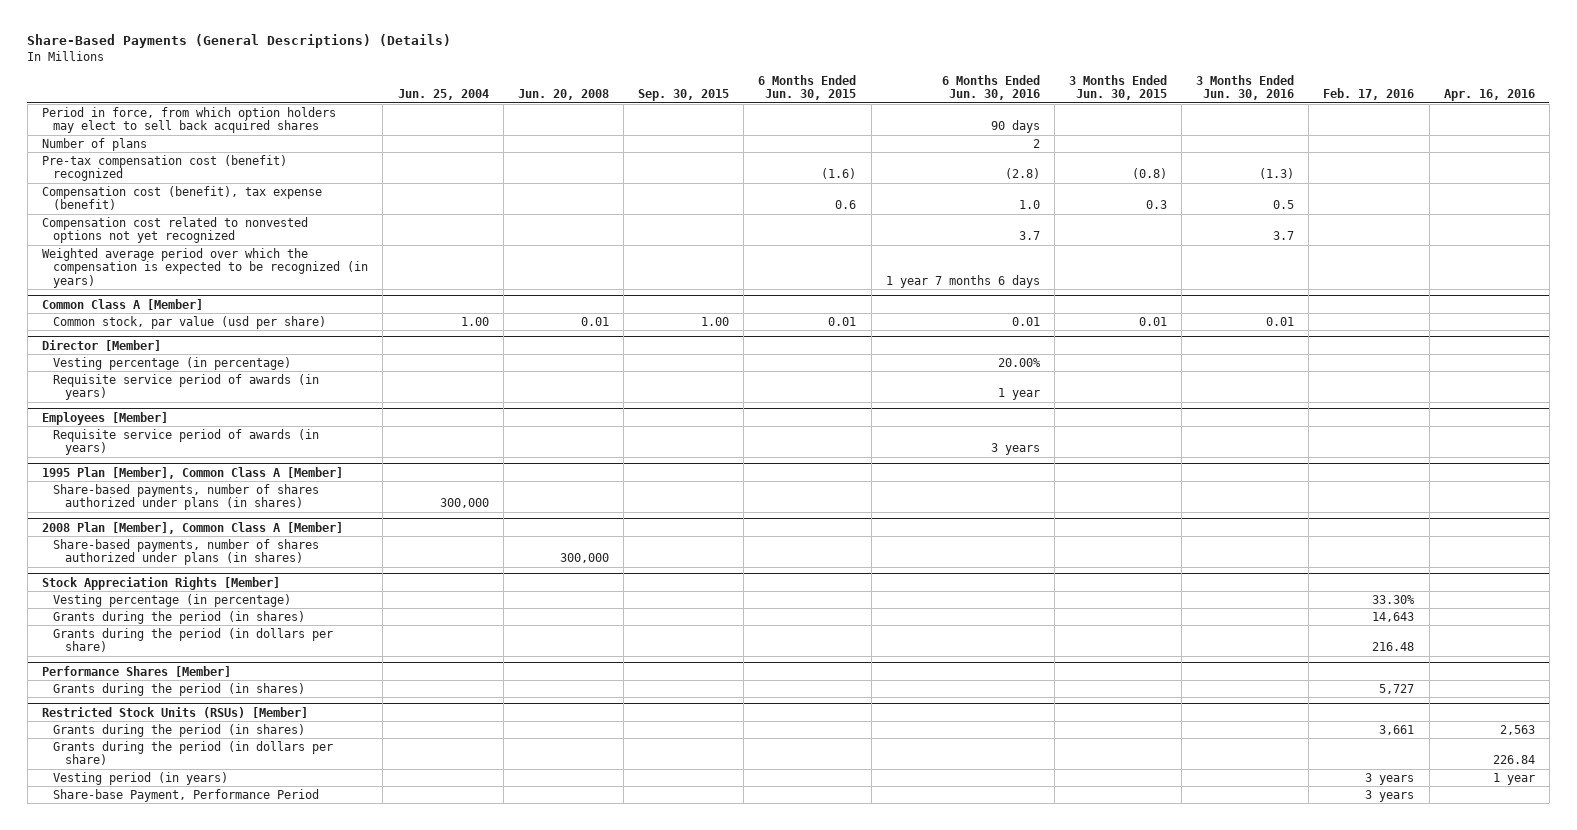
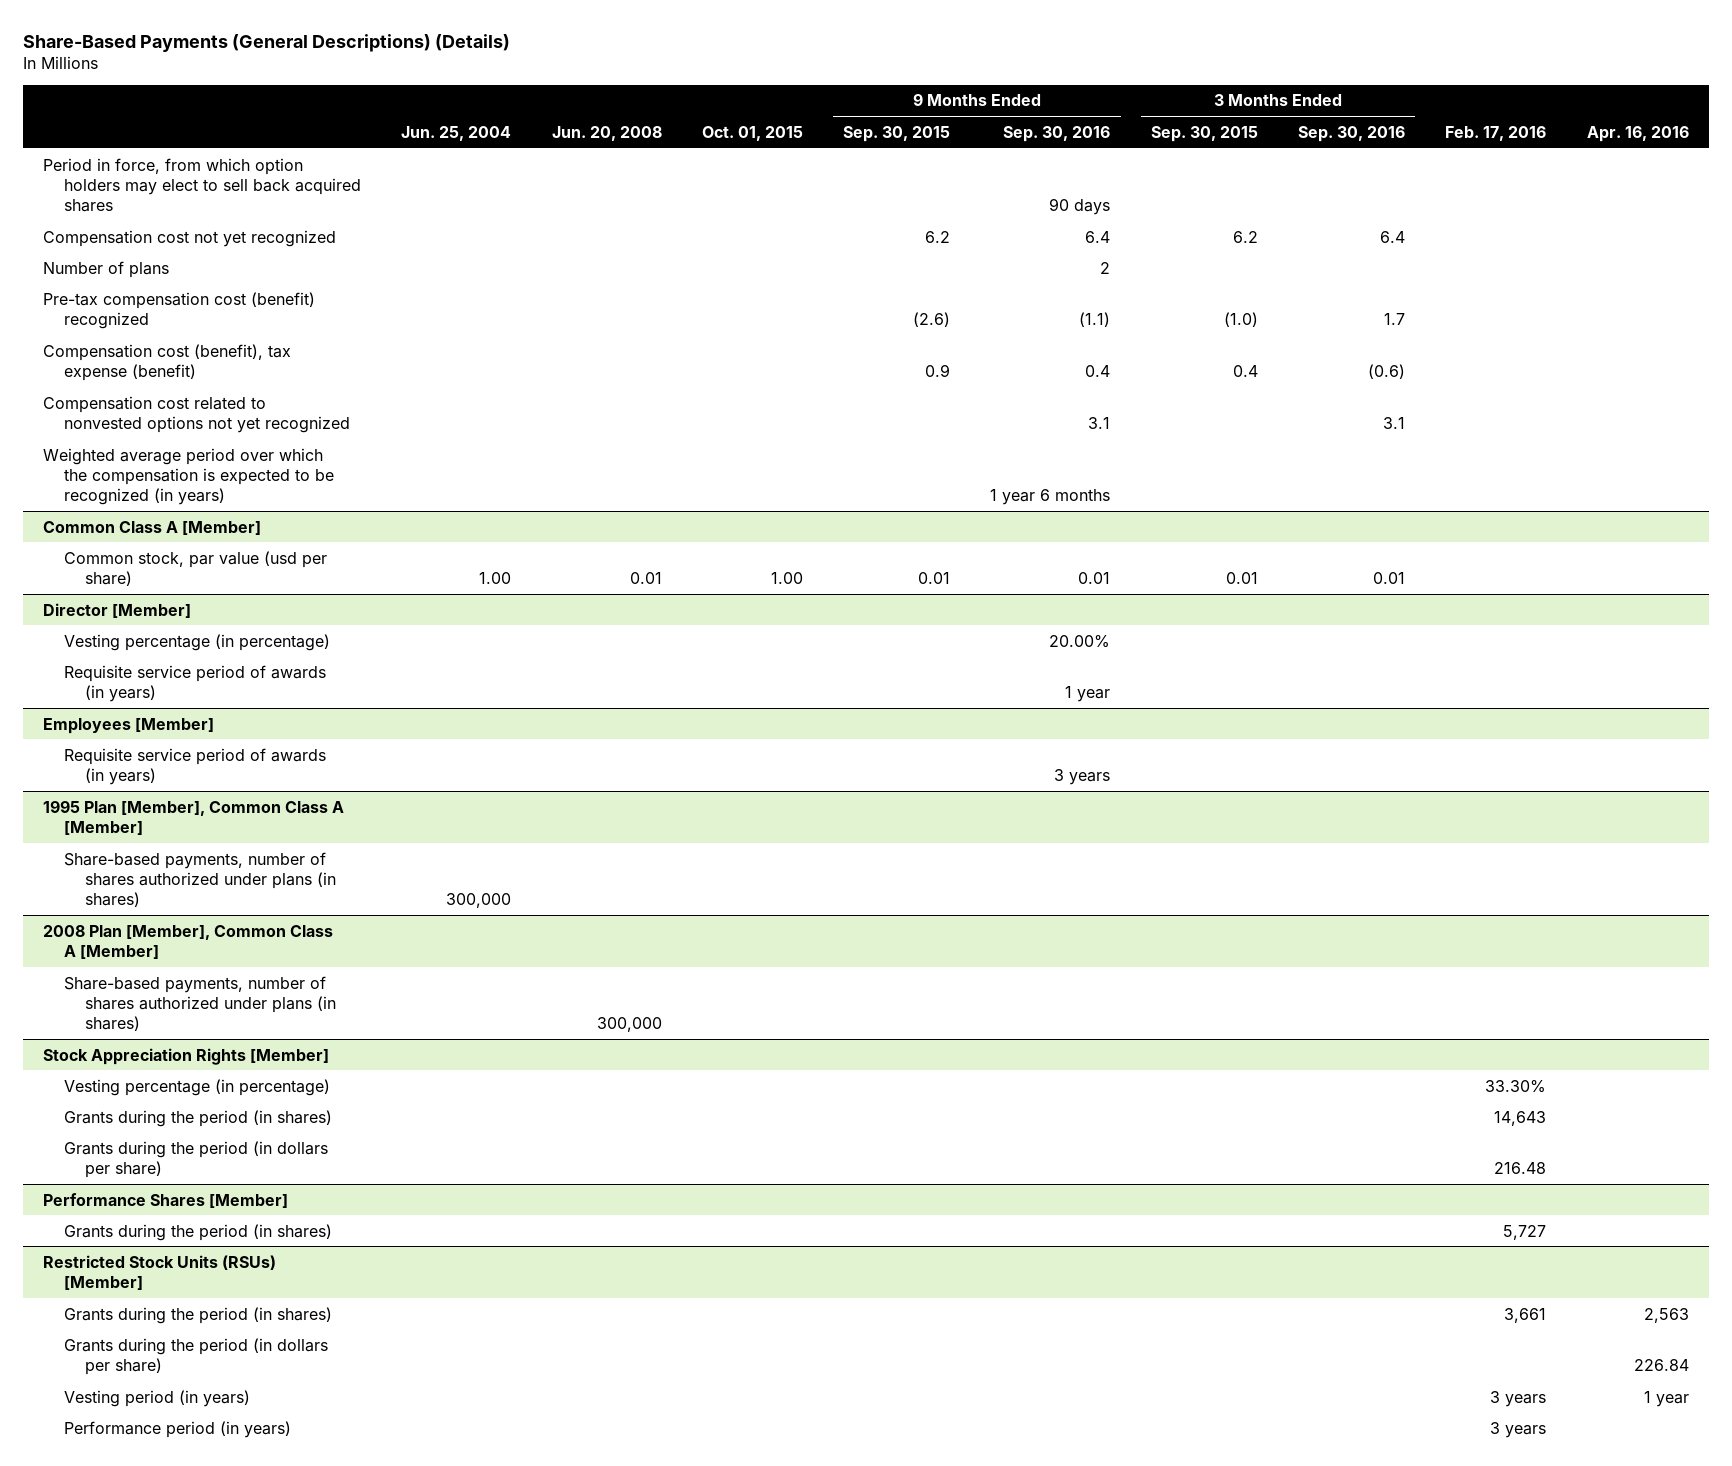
- | Jun. 25, 2004 | Jun. 20, 2008 | Sep. 30, 2015 | 6 Months Ended Jun. 30, 2015 | 6 Months Ended Jun. 30, 2016 | 3 Months Ended Jun. 30, 2015 | 3 Months Ended Jun. 30, 2016 | Feb. 17, 2016 | Apr. 16, 2016
+ | Jun. 25, 2004 | Jun. 20, 2008 | Oct. 01, 2015 | 9 Months Ended Sep. 30, 2015 | 9 Months Ended Sep. 30, 2016 | 3 Months Ended Sep. 30, 2015 | 3 Months Ended Sep. 30, 2016 | Feb. 17, 2016 | Apr. 16, 2016
+ Compensation cost not yet recognized | | | | 6.2 | 6.4 | 6.2 | 6.4 | |
@ Restricted Stock Units (RSUs) [Member]
- Share-base Payment, Performance Period | | | | | | | | 3 years |
+ Performance period (in years) | | | | | | | | 3 years |

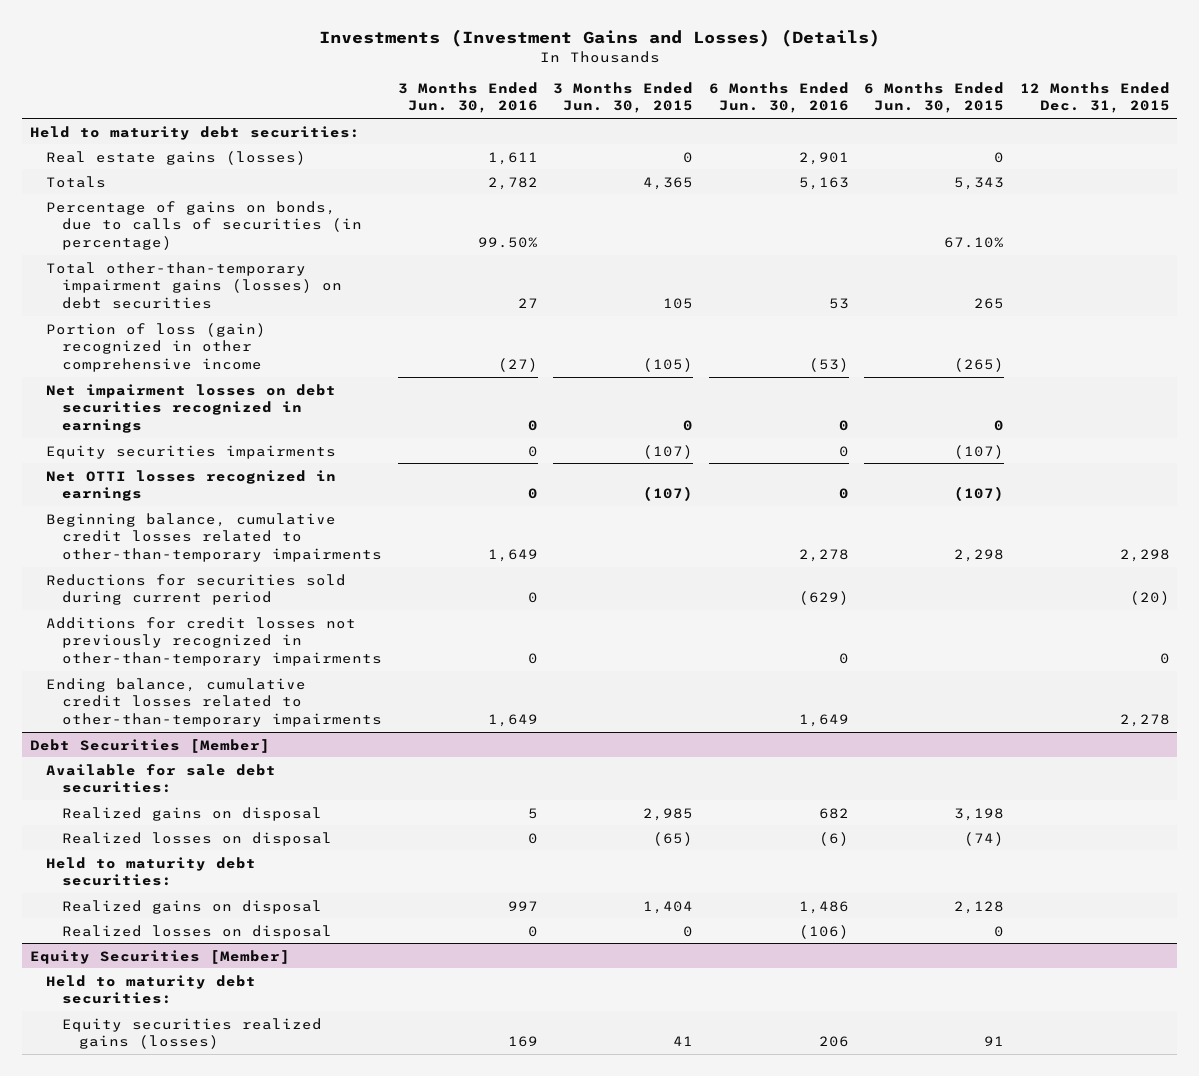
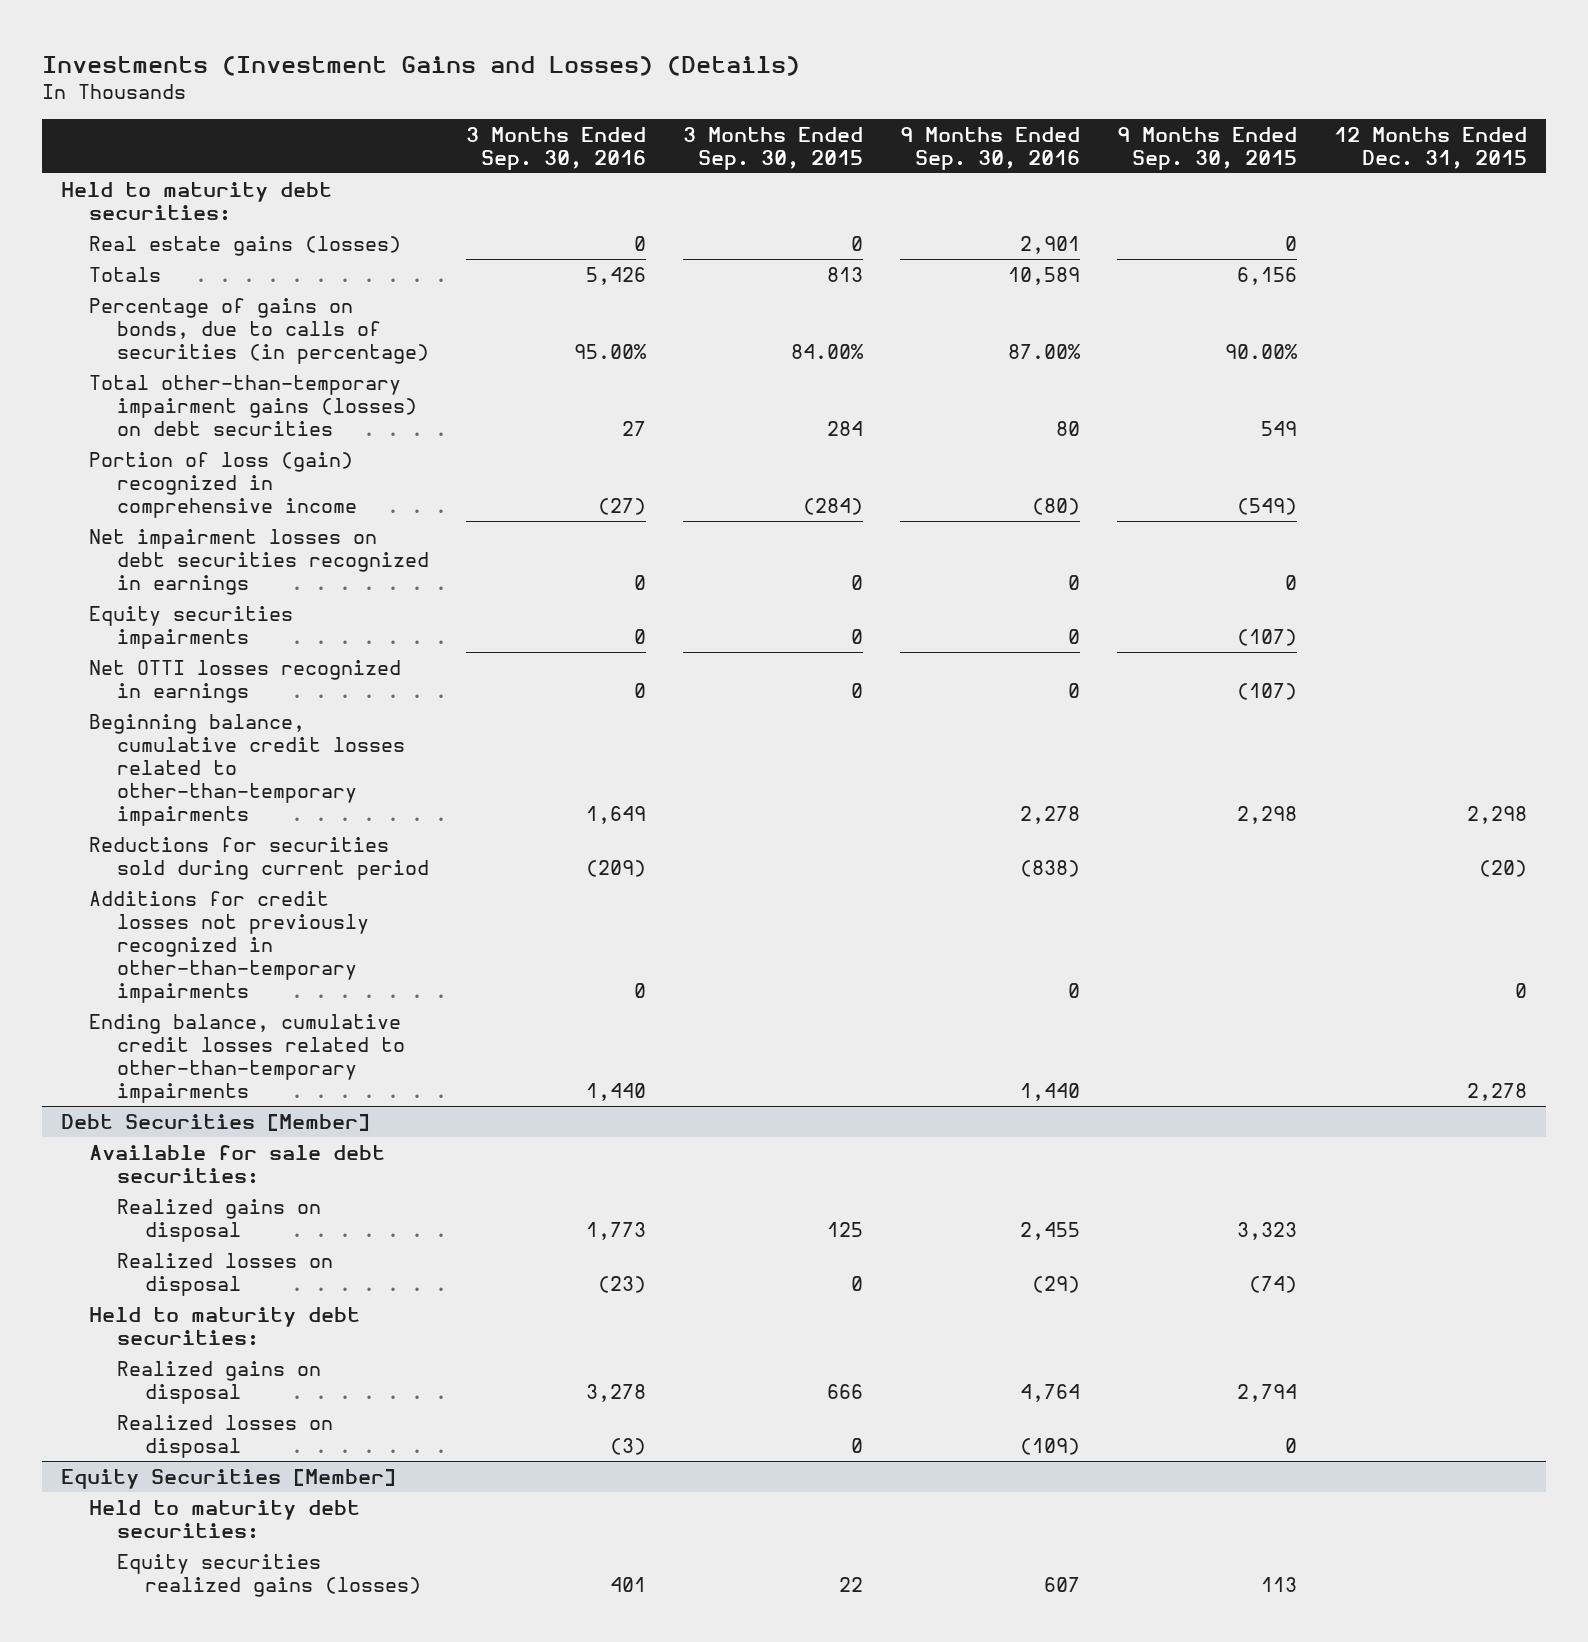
- | 3 Months Ended Jun. 30, 2016 | 3 Months Ended Jun. 30, 2015 | 6 Months Ended Jun. 30, 2016 | 6 Months Ended Jun. 30, 2015 | 12 Months Ended Dec. 31, 2015
+ | 3 Months Ended Sep. 30, 2016 | 3 Months Ended Sep. 30, 2015 | 9 Months Ended Sep. 30, 2016 | 9 Months Ended Sep. 30, 2015 | 12 Months Ended Dec. 31, 2015
- Portion of loss (gain) recognized in other comprehensive income | (27) | (105) | (53) | (265) |
+ Portion of loss (gain) recognized in comprehensive income | (27) | (284) | (80) | (549) |

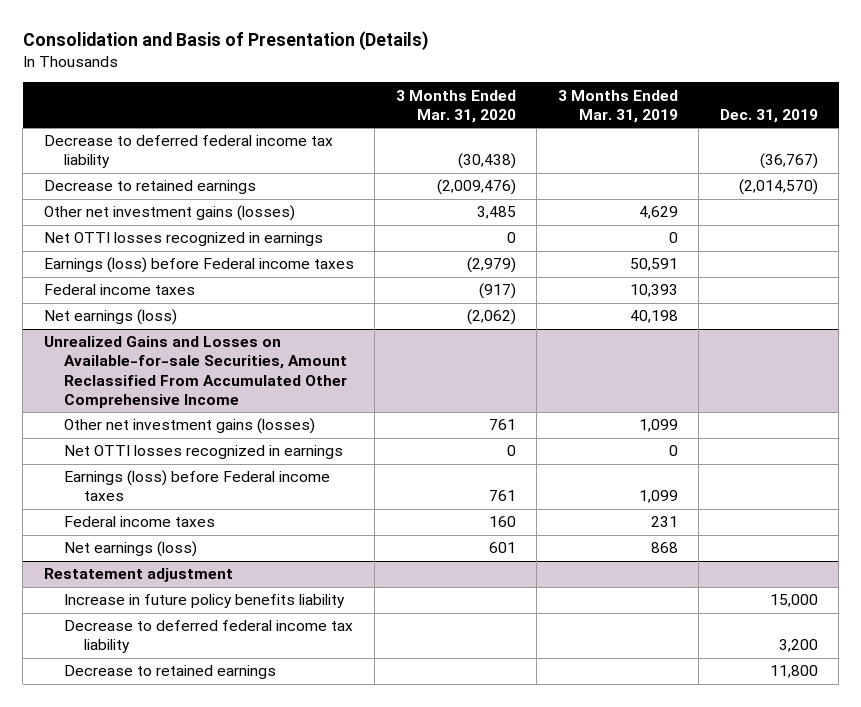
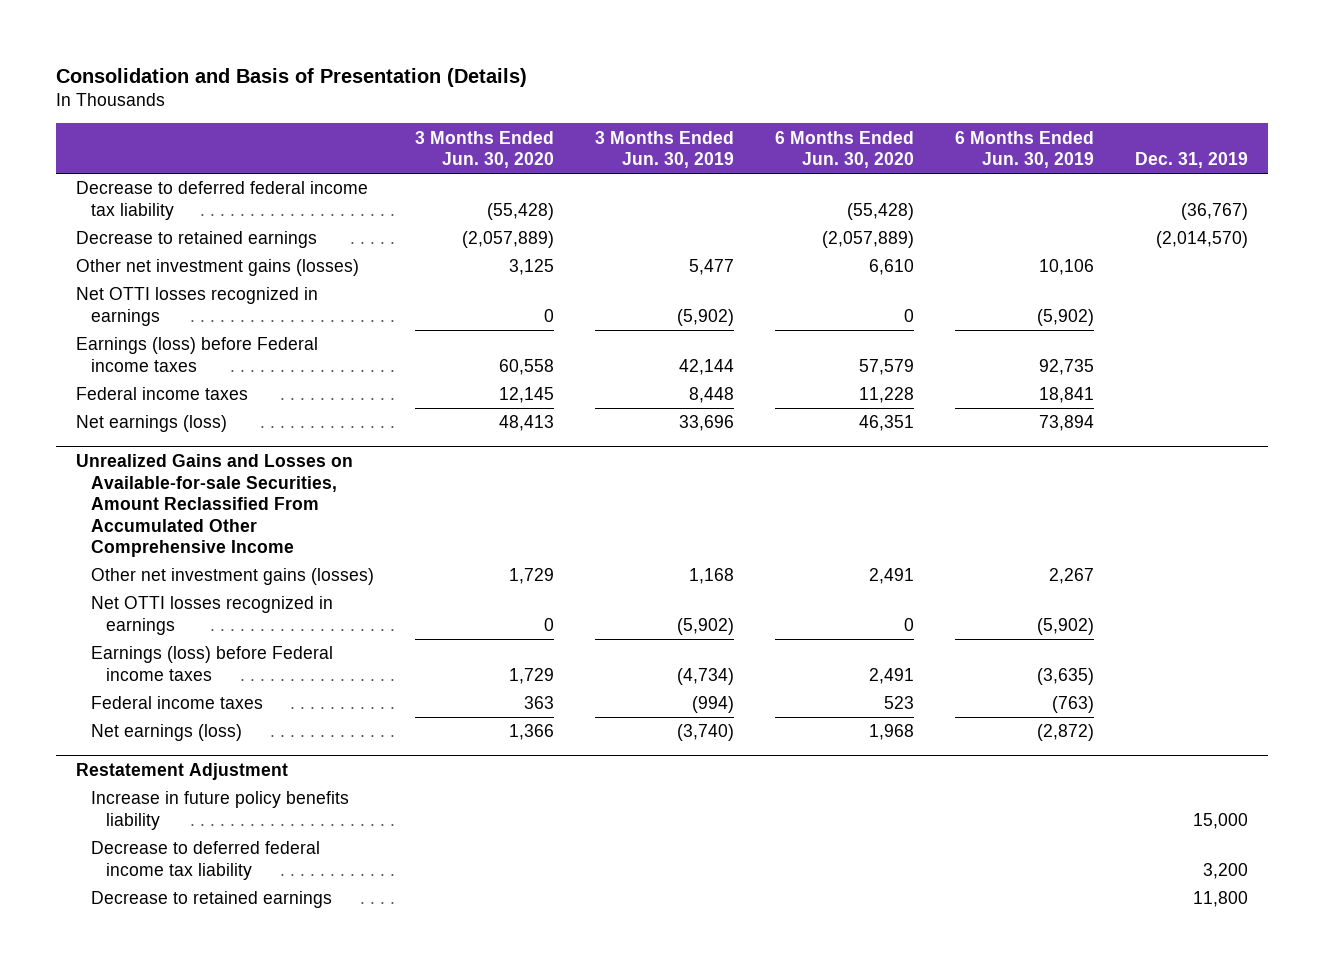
- | 3 Months Ended Mar. 31, 2020 | 3 Months Ended Mar. 31, 2019 | Dec. 31, 2019
+ | 3 Months Ended Jun. 30, 2020 | 3 Months Ended Jun. 30, 2019 | 6 Months Ended Jun. 30, 2020 | 6 Months Ended Jun. 30, 2019 | Dec. 31, 2019
- Restatement adjustment
+ Restatement Adjustment

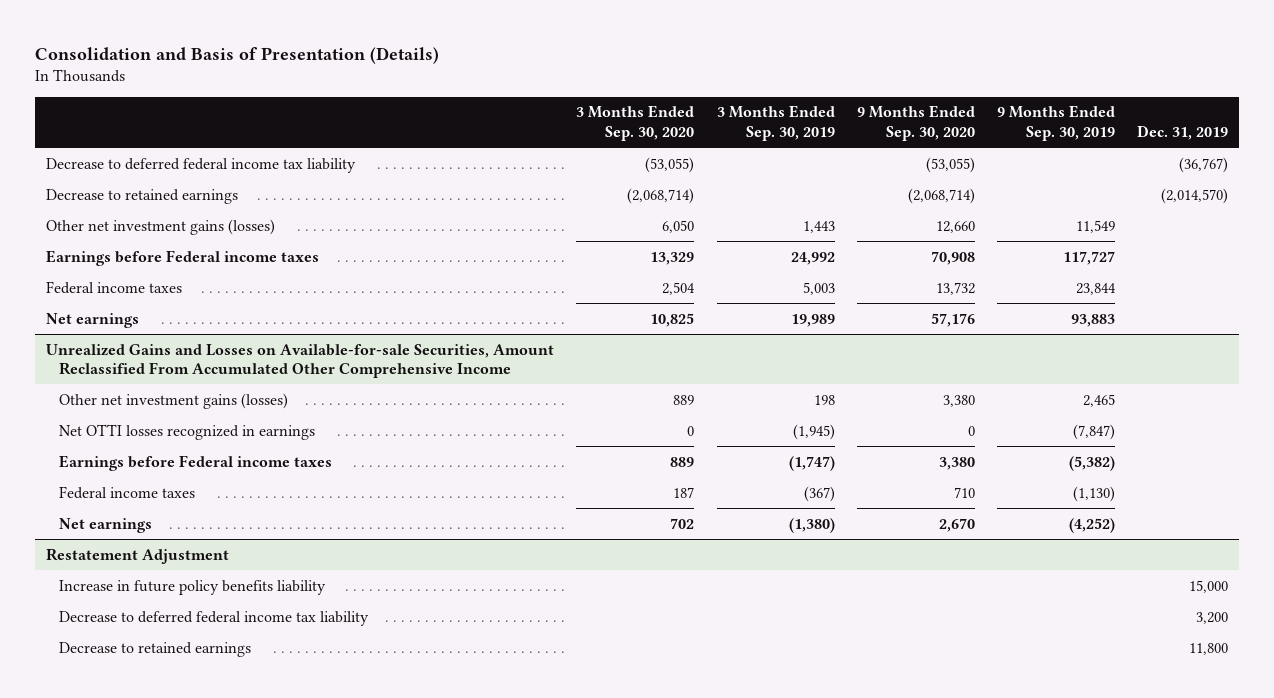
- | 3 Months Ended Jun. 30, 2020 | 3 Months Ended Jun. 30, 2019 | 6 Months Ended Jun. 30, 2020 | 6 Months Ended Jun. 30, 2019 | Dec. 31, 2019
+ | 3 Months Ended Sep. 30, 2020 | 3 Months Ended Sep. 30, 2019 | 9 Months Ended Sep. 30, 2020 | 9 Months Ended Sep. 30, 2019 | Dec. 31, 2019
- Net OTTI losses recognized in earnings | 0 | (5,902) | 0 | (5,902) |
- Earnings (loss) before Federal income taxes | 60,558 | 42,144 | 57,579 | 92,735 |
+ Earnings before Federal income taxes | 13,329 | 24,992 | 70,908 | 117,727 |
- Net earnings (loss) | 48,413 | 33,696 | 46,351 | 73,894 |
+ Net earnings | 10,825 | 19,989 | 57,176 | 93,883 |
@ Unrealized Gains and Losses on Available-for-sale Securities, Amount Reclassified From Accumulated Other Comprehensive Income
- Earnings (loss) before Federal income taxes | 1,729 | (4,734) | 2,491 | (3,635) |
+ Earnings before Federal income taxes | 889 | (1,747) | 3,380 | (5,382) |
- Net earnings (loss) | 1,366 | (3,740) | 1,968 | (2,872) |
+ Net earnings | 702 | (1,380) | 2,670 | (4,252) |

